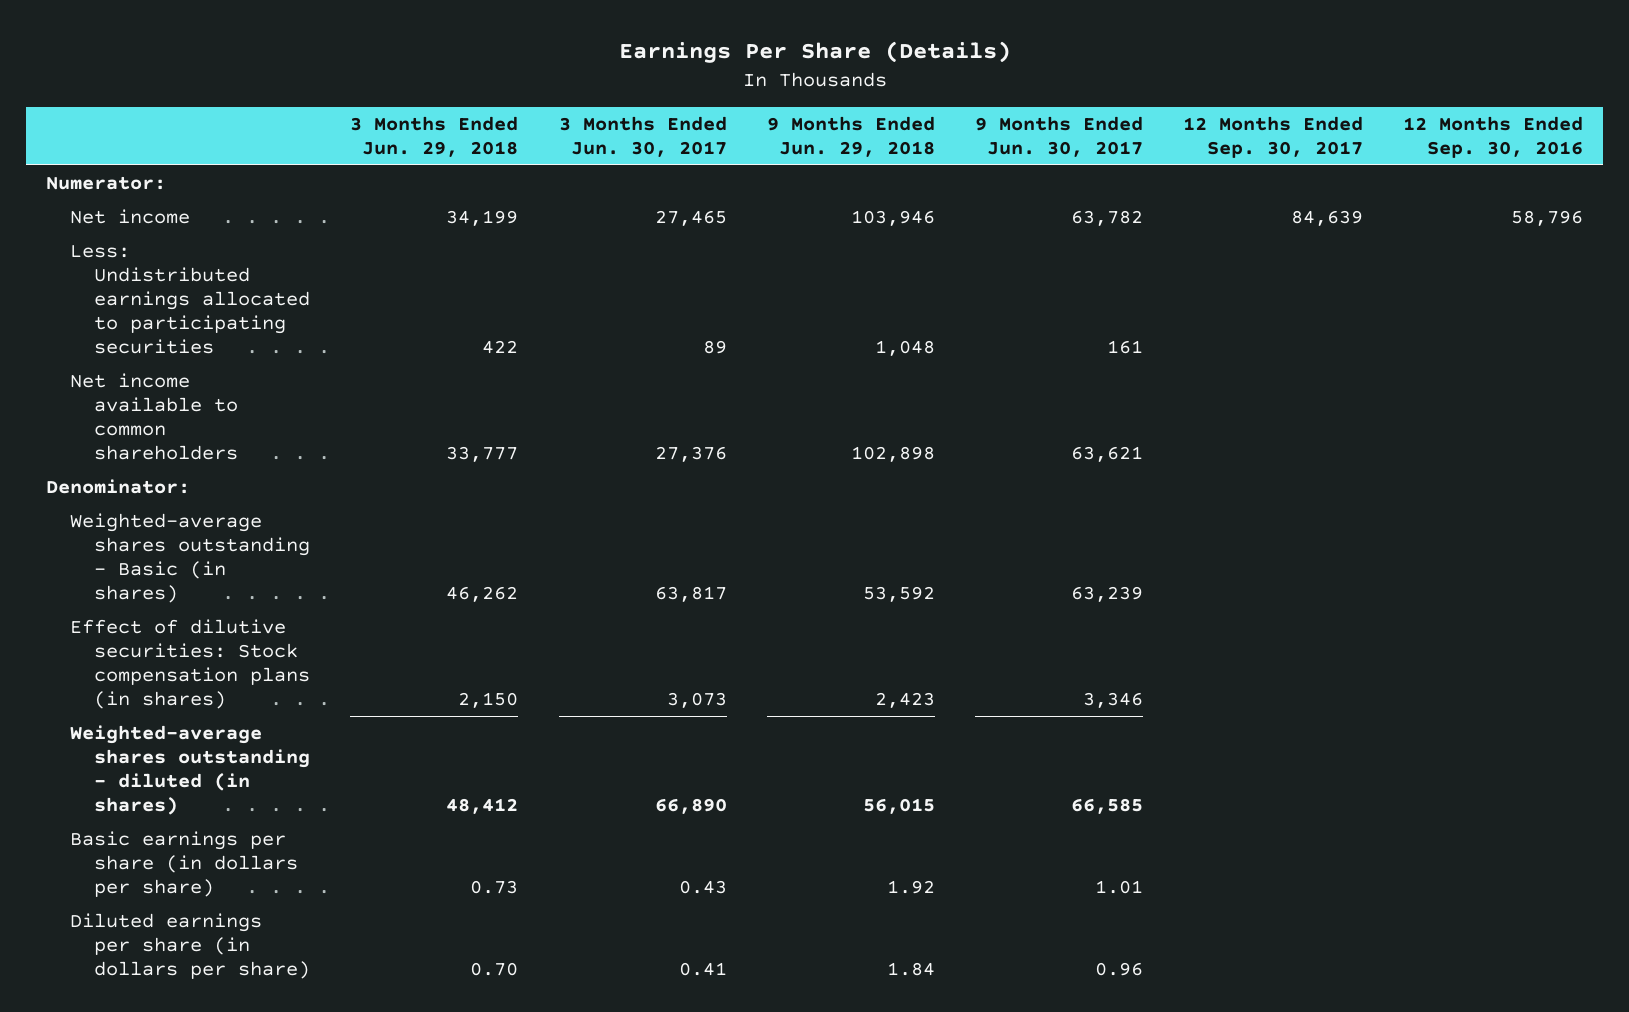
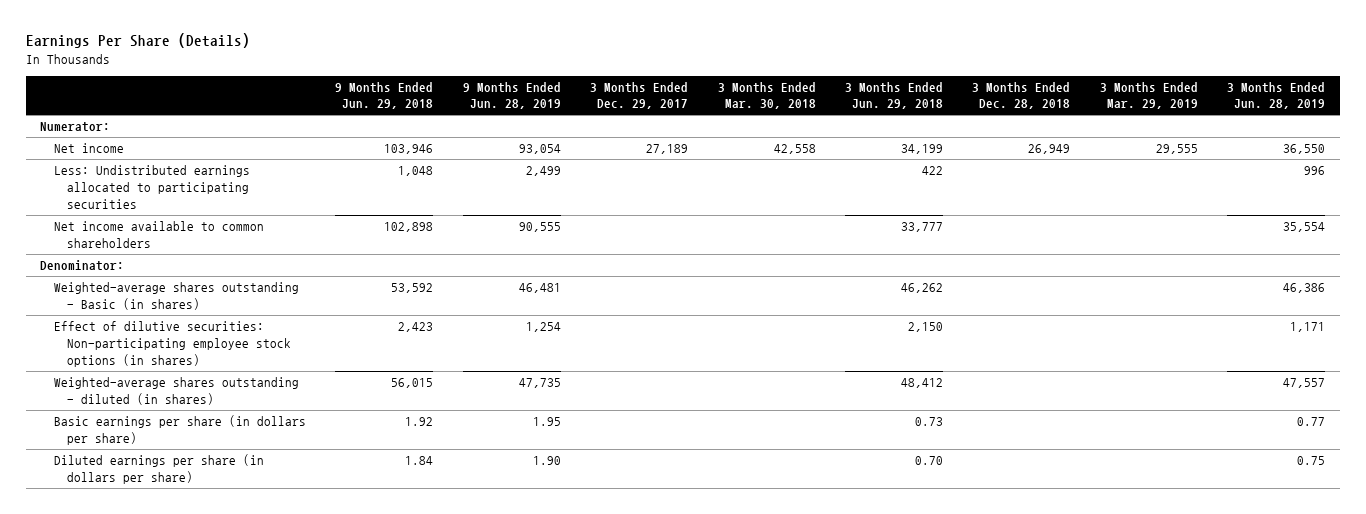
- | 3 Months Ended Jun. 29, 2018 | 3 Months Ended Jun. 30, 2017 | 9 Months Ended Jun. 29, 2018 | 9 Months Ended Jun. 30, 2017 | 12 Months Ended Sep. 30, 2017 | 12 Months Ended Sep. 30, 2016
+ | 9 Months Ended Jun. 29, 2018 | 9 Months Ended Jun. 28, 2019 | 3 Months Ended Dec. 29, 2017 | 3 Months Ended Mar. 30, 2018 | 3 Months Ended Jun. 29, 2018 | 3 Months Ended Dec. 28, 2018 | 3 Months Ended Mar. 29, 2019 | 3 Months Ended Jun. 28, 2019
- Effect of dilutive securities: Stock compensation plans (in shares) | 2,150 | 3,073 | 2,423 | 3,346 | |
+ Effect of dilutive securities: Non-participating employee stock options (in shares) | 2,423 | 1,254 | | | 2,150 | | | 1,171

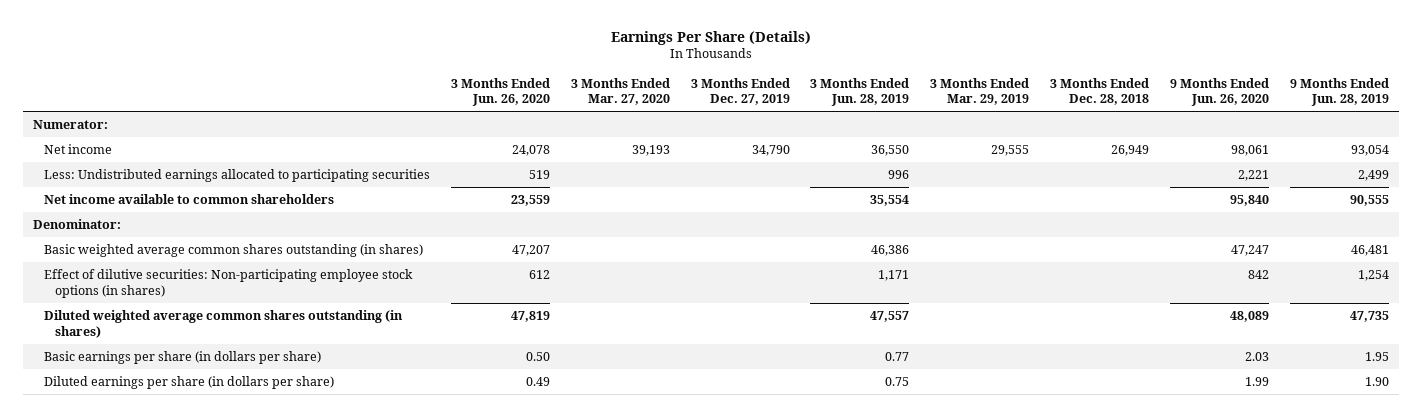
- | 9 Months Ended Jun. 29, 2018 | 9 Months Ended Jun. 28, 2019 | 3 Months Ended Dec. 29, 2017 | 3 Months Ended Mar. 30, 2018 | 3 Months Ended Jun. 29, 2018 | 3 Months Ended Dec. 28, 2018 | 3 Months Ended Mar. 29, 2019 | 3 Months Ended Jun. 28, 2019
+ | 3 Months Ended Jun. 26, 2020 | 3 Months Ended Mar. 27, 2020 | 3 Months Ended Dec. 27, 2019 | 3 Months Ended Jun. 28, 2019 | 3 Months Ended Mar. 29, 2019 | 3 Months Ended Dec. 28, 2018 | 9 Months Ended Jun. 26, 2020 | 9 Months Ended Jun. 28, 2019
- Weighted-average shares outstanding - Basic (in shares) | 53,592 | 46,481 | | | 46,262 | | | 46,386
+ Basic weighted average common shares outstanding (in shares) | 47,207 | | | 46,386 | | | 47,247 | 46,481
- Weighted-average shares outstanding - diluted (in shares) | 56,015 | 47,735 | | | 48,412 | | | 47,557
+ Diluted weighted average common shares outstanding (in shares) | 47,819 | | | 47,557 | | | 48,089 | 47,735

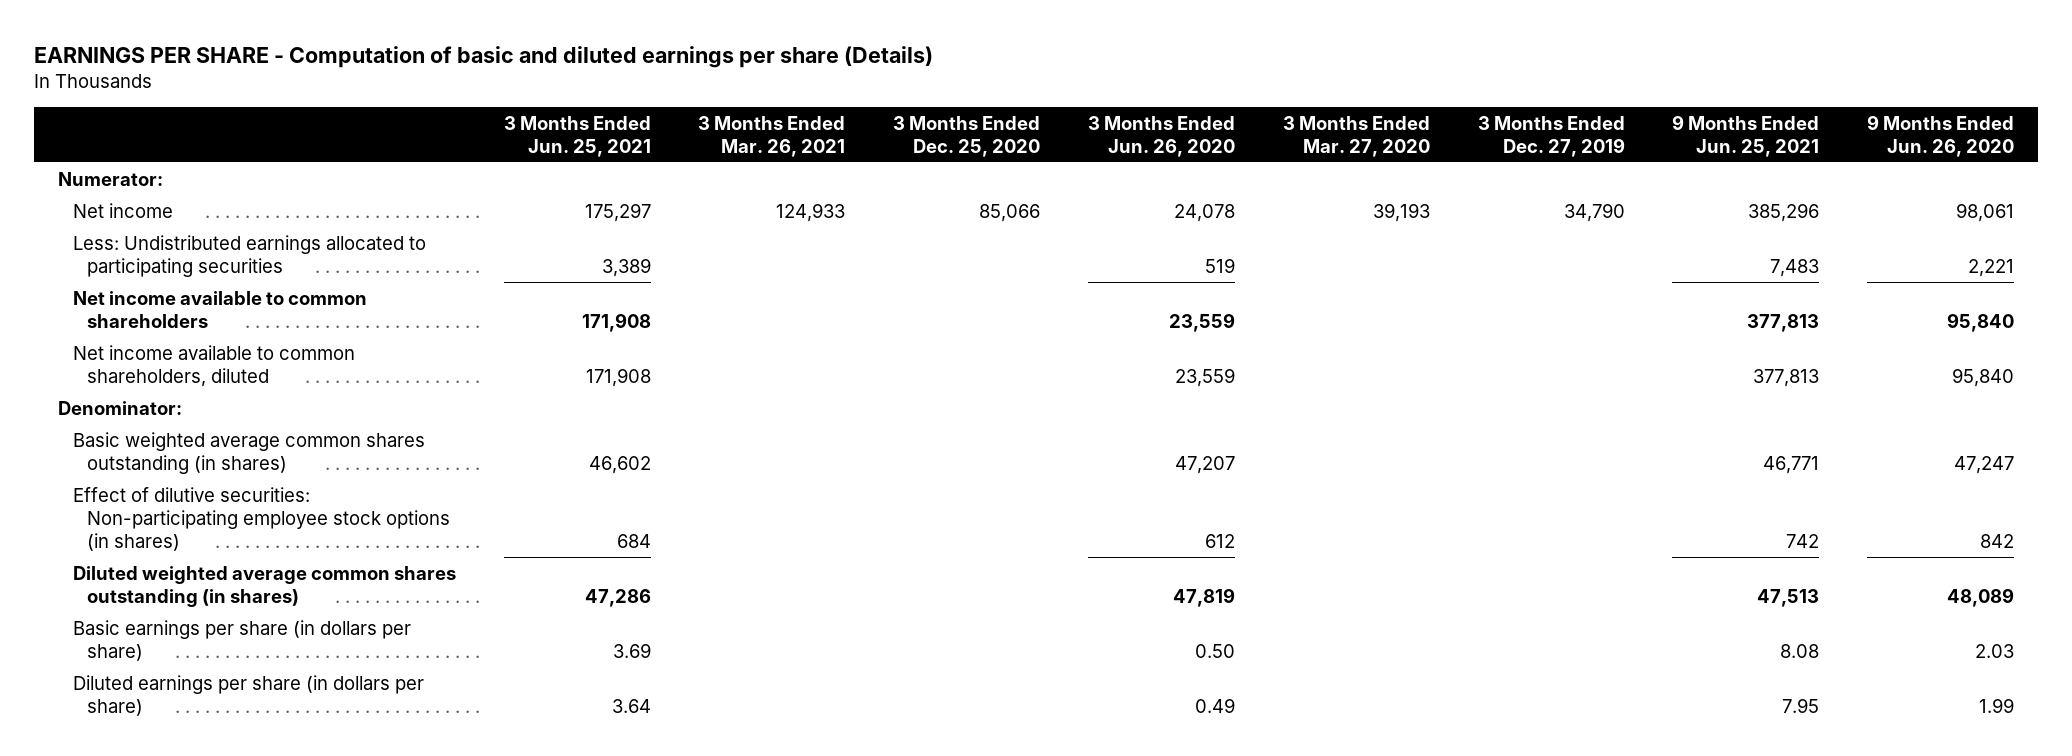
- Earnings Per Share (Details)
+ EARNINGS PER SHARE - Computation of basic and diluted earnings per share (Details)
- | 3 Months Ended Jun. 26, 2020 | 3 Months Ended Mar. 27, 2020 | 3 Months Ended Dec. 27, 2019 | 3 Months Ended Jun. 28, 2019 | 3 Months Ended Mar. 29, 2019 | 3 Months Ended Dec. 28, 2018 | 9 Months Ended Jun. 26, 2020 | 9 Months Ended Jun. 28, 2019
+ | 3 Months Ended Jun. 25, 2021 | 3 Months Ended Mar. 26, 2021 | 3 Months Ended Dec. 25, 2020 | 3 Months Ended Jun. 26, 2020 | 3 Months Ended Mar. 27, 2020 | 3 Months Ended Dec. 27, 2019 | 9 Months Ended Jun. 25, 2021 | 9 Months Ended Jun. 26, 2020
+ Net income available to common shareholders, diluted | 171,908 | | | 23,559 | | | 377,813 | 95,840

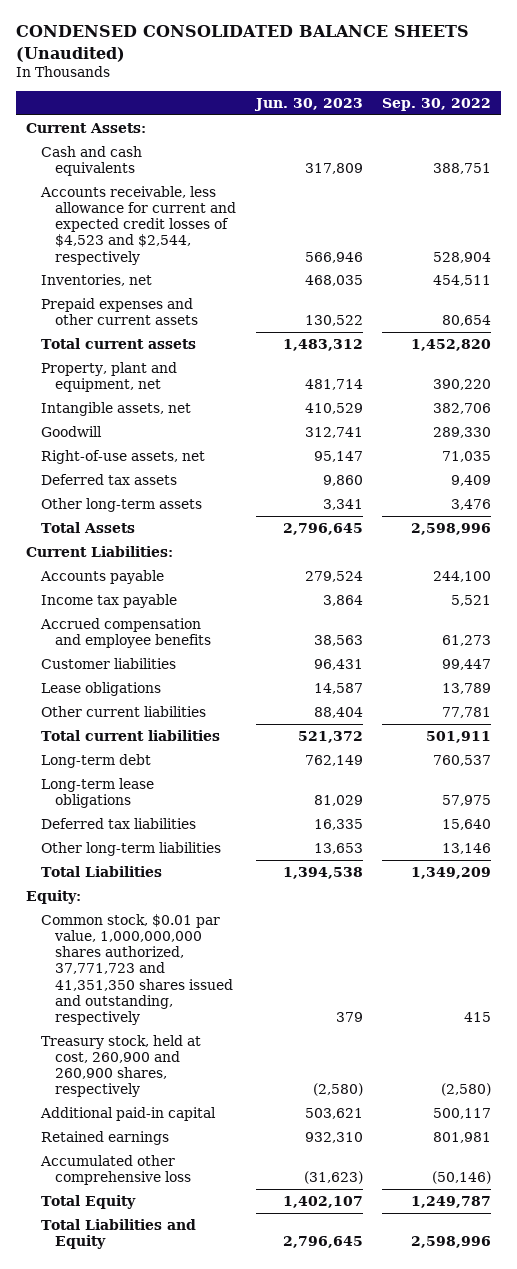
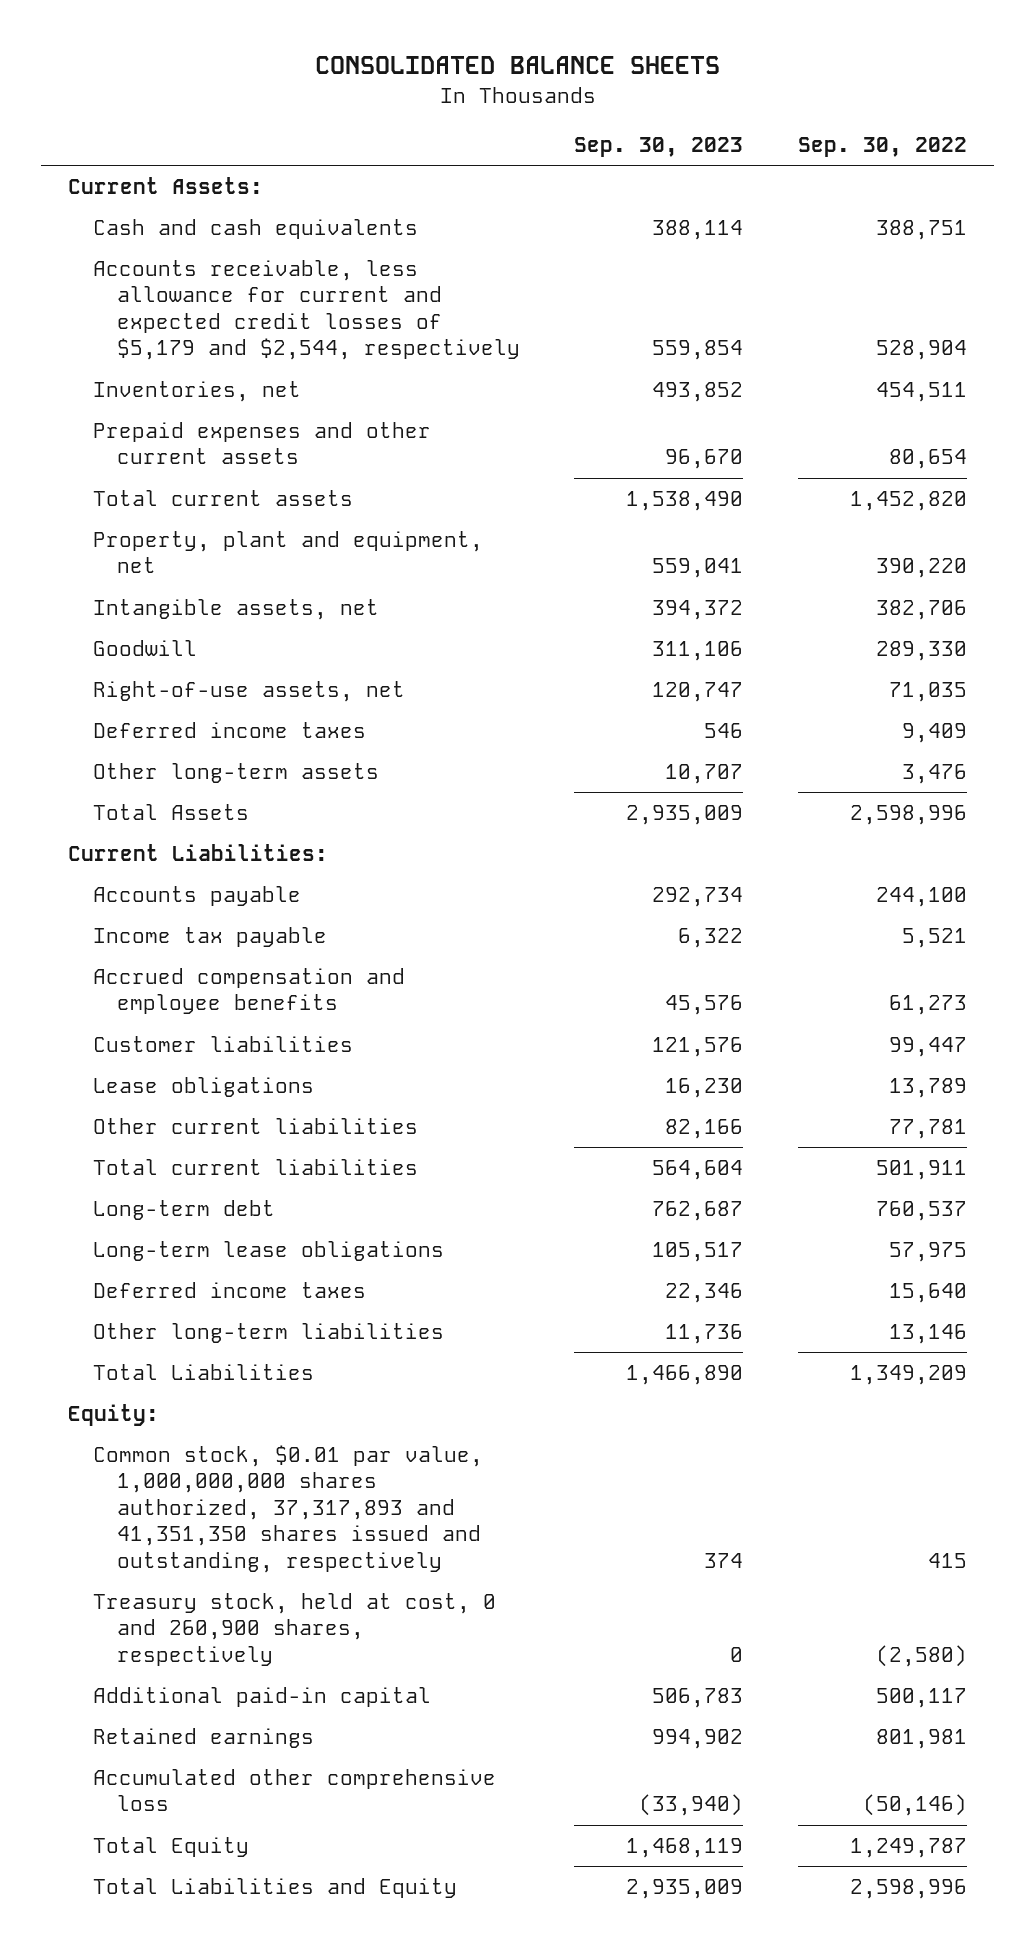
- CONDENSED CONSOLIDATED BALANCE SHEETS (Unaudited)
+ CONSOLIDATED BALANCE SHEETS
- | Jun. 30, 2023 | Sep. 30, 2022
+ | Sep. 30, 2023 | Sep. 30, 2022
- Accounts receivable, less allowance for current and expected credit losses of $4,523 and $2,544, respectively | 566,946 | 528,904
+ Accounts receivable, less allowance for current and expected credit losses of $5,179 and $2,544, respectively | 559,854 | 528,904
- Deferred tax assets | 9,860 | 9,409
+ Deferred income taxes | 546 | 9,409
- Deferred tax liabilities | 16,335 | 15,640
+ Deferred income taxes | 22,346 | 15,640
- Common stock, $0.01 par value, 1,000,000,000 shares authorized, 37,771,723 and 41,351,350 shares issued and outstanding, respectively | 379 | 415
- Treasury stock, held at cost, 260,900 and 260,900 shares, respectively | (2,580) | (2,580)
+ Common stock, $0.01 par value, 1,000,000,000 shares authorized, 37,317,893 and 41,351,350 shares issued and outstanding, respectively | 374 | 415
+ Treasury stock, held at cost, 0 and 260,900 shares, respectively | 0 | (2,580)

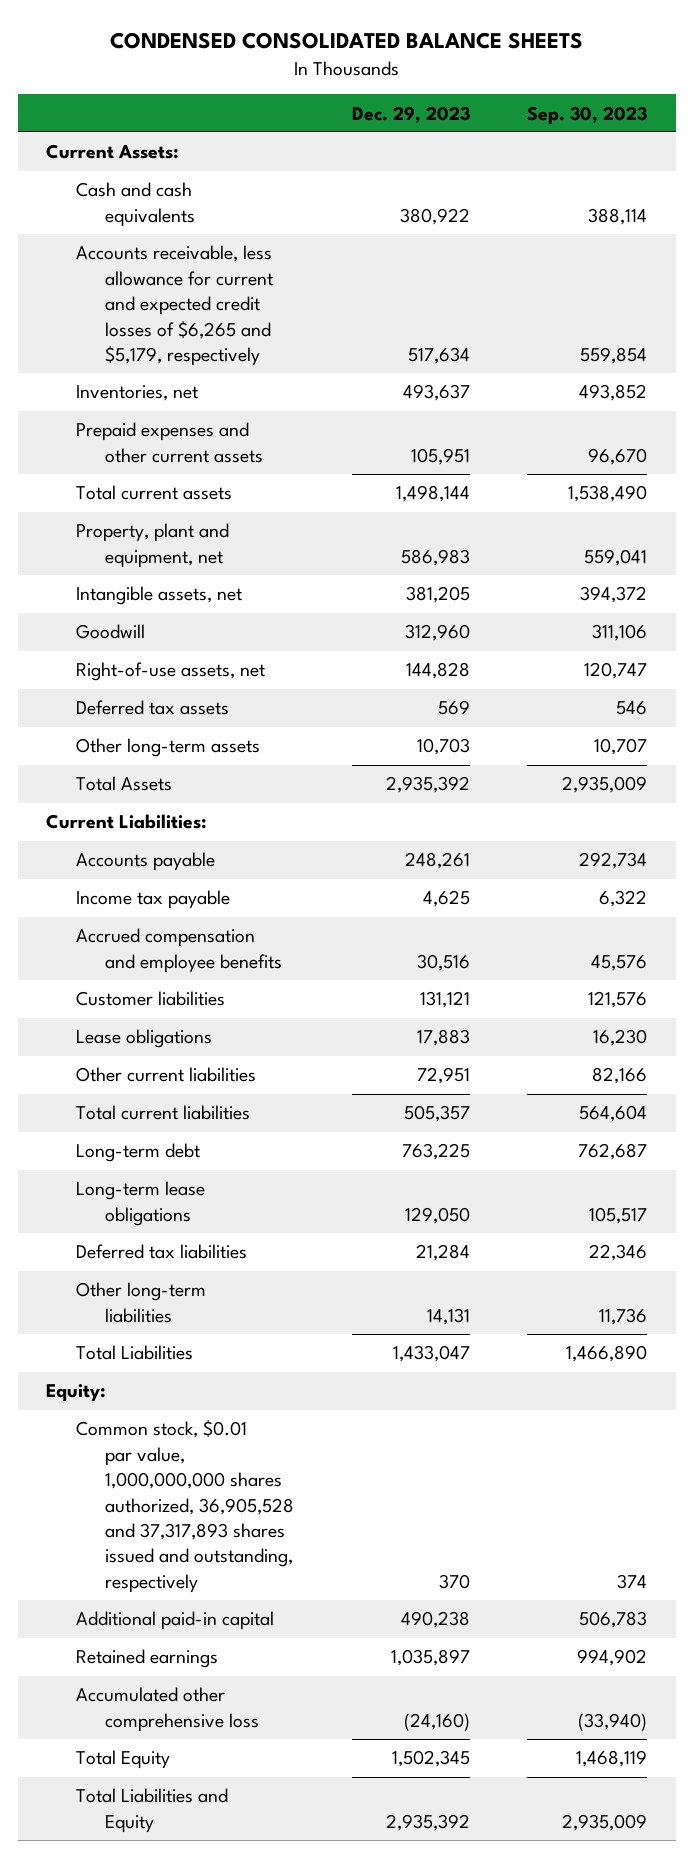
- CONSOLIDATED BALANCE SHEETS
+ CONDENSED CONSOLIDATED BALANCE SHEETS
- | Sep. 30, 2023 | Sep. 30, 2022
+ | Dec. 29, 2023 | Sep. 30, 2023
- Accounts receivable, less allowance for current and expected credit losses of $5,179 and $2,544, respectively | 559,854 | 528,904
+ Accounts receivable, less allowance for current and expected credit losses of $6,265 and $5,179, respectively | 517,634 | 559,854
- Deferred income taxes | 546 | 9,409
+ Deferred tax assets | 569 | 546
- Deferred income taxes | 22,346 | 15,640
+ Deferred tax liabilities | 21,284 | 22,346
- Common stock, $0.01 par value, 1,000,000,000 shares authorized, 37,317,893 and 41,351,350 shares issued and outstanding, respectively | 374 | 415
- Treasury stock, held at cost, 0 and 260,900 shares, respectively | 0 | (2,580)
+ Common stock, $0.01 par value, 1,000,000,000 shares authorized, 36,905,528 and 37,317,893 shares issued and outstanding, respectively | 370 | 374

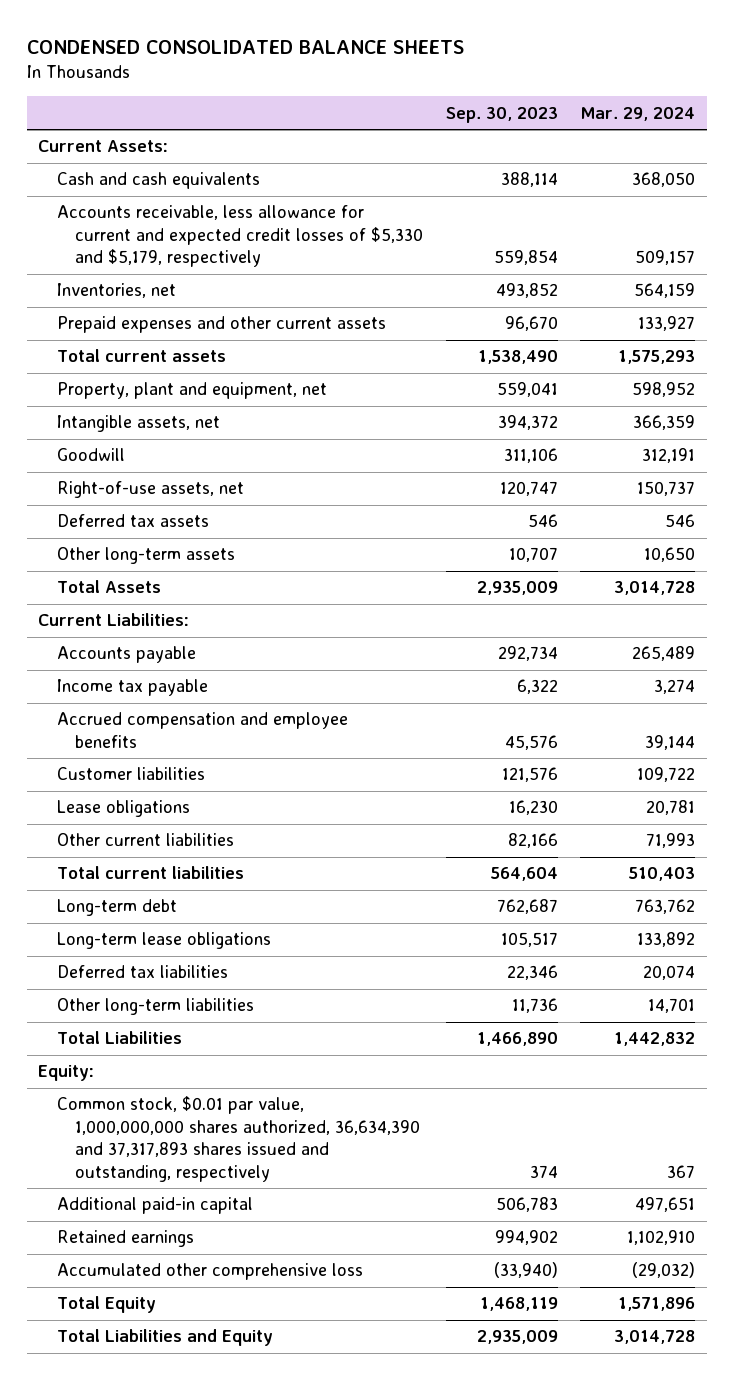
- | Dec. 29, 2023 | Sep. 30, 2023
+ | Sep. 30, 2023 | Mar. 29, 2024
- Accounts receivable, less allowance for current and expected credit losses of $6,265 and $5,179, respectively | 517,634 | 559,854
+ Accounts receivable, less allowance for current and expected credit losses of $5,330 and $5,179, respectively | 559,854 | 509,157
- Common stock, $0.01 par value, 1,000,000,000 shares authorized, 36,905,528 and 37,317,893 shares issued and outstanding, respectively | 370 | 374
+ Common stock, $0.01 par value, 1,000,000,000 shares authorized, 36,634,390 and 37,317,893 shares issued and outstanding, respectively | 374 | 367

